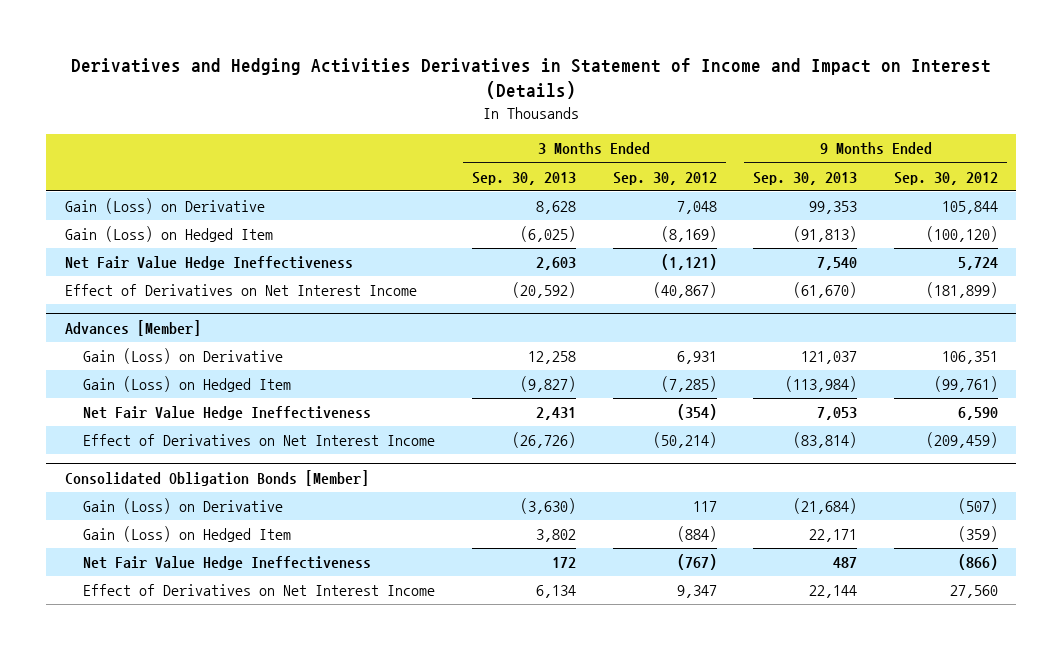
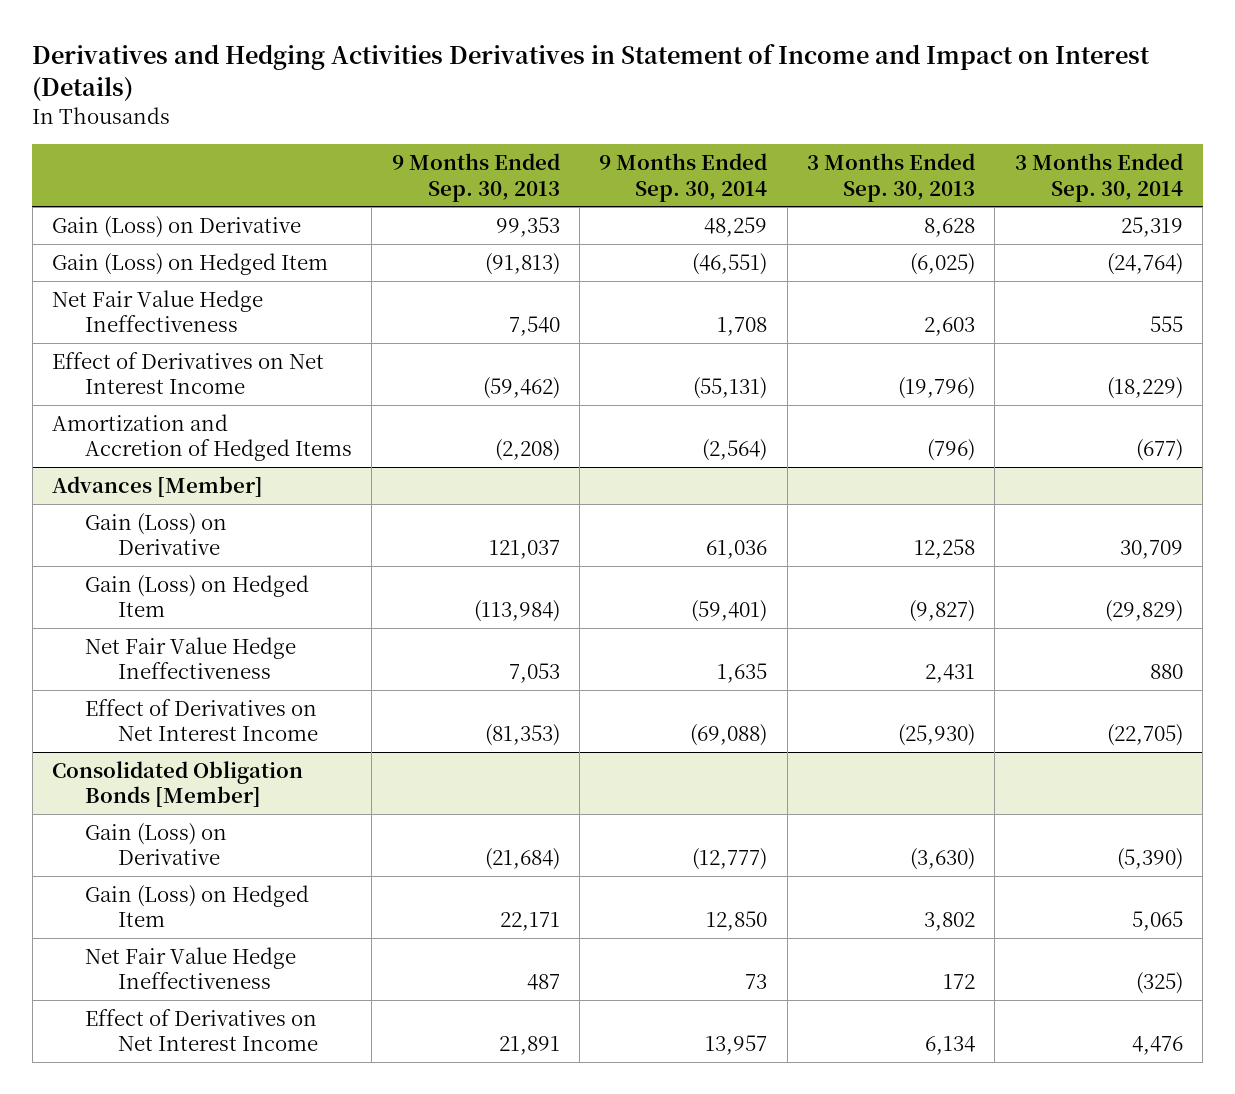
- | 3 Months Ended Sep. 30, 2013 | 3 Months Ended Sep. 30, 2012 | 9 Months Ended Sep. 30, 2013 | 9 Months Ended Sep. 30, 2012
+ | 9 Months Ended Sep. 30, 2013 | 9 Months Ended Sep. 30, 2014 | 3 Months Ended Sep. 30, 2013 | 3 Months Ended Sep. 30, 2014
- Effect of Derivatives on Net Interest Income | (20,592) | (40,867) | (61,670) | (181,899)
+ Effect of Derivatives on Net Interest Income | (59,462) | (55,131) | (19,796) | (18,229)
+ Amortization and Accretion of Hedged Items | (2,208) | (2,564) | (796) | (677)
@ Advances [Member]
- Effect of Derivatives on Net Interest Income | (26,726) | (50,214) | (83,814) | (209,459)
+ Effect of Derivatives on Net Interest Income | (81,353) | (69,088) | (25,930) | (22,705)
@ Consolidated Obligation Bonds [Member]
- Effect of Derivatives on Net Interest Income | 6,134 | 9,347 | 22,144 | 27,560
+ Effect of Derivatives on Net Interest Income | 21,891 | 13,957 | 6,134 | 4,476

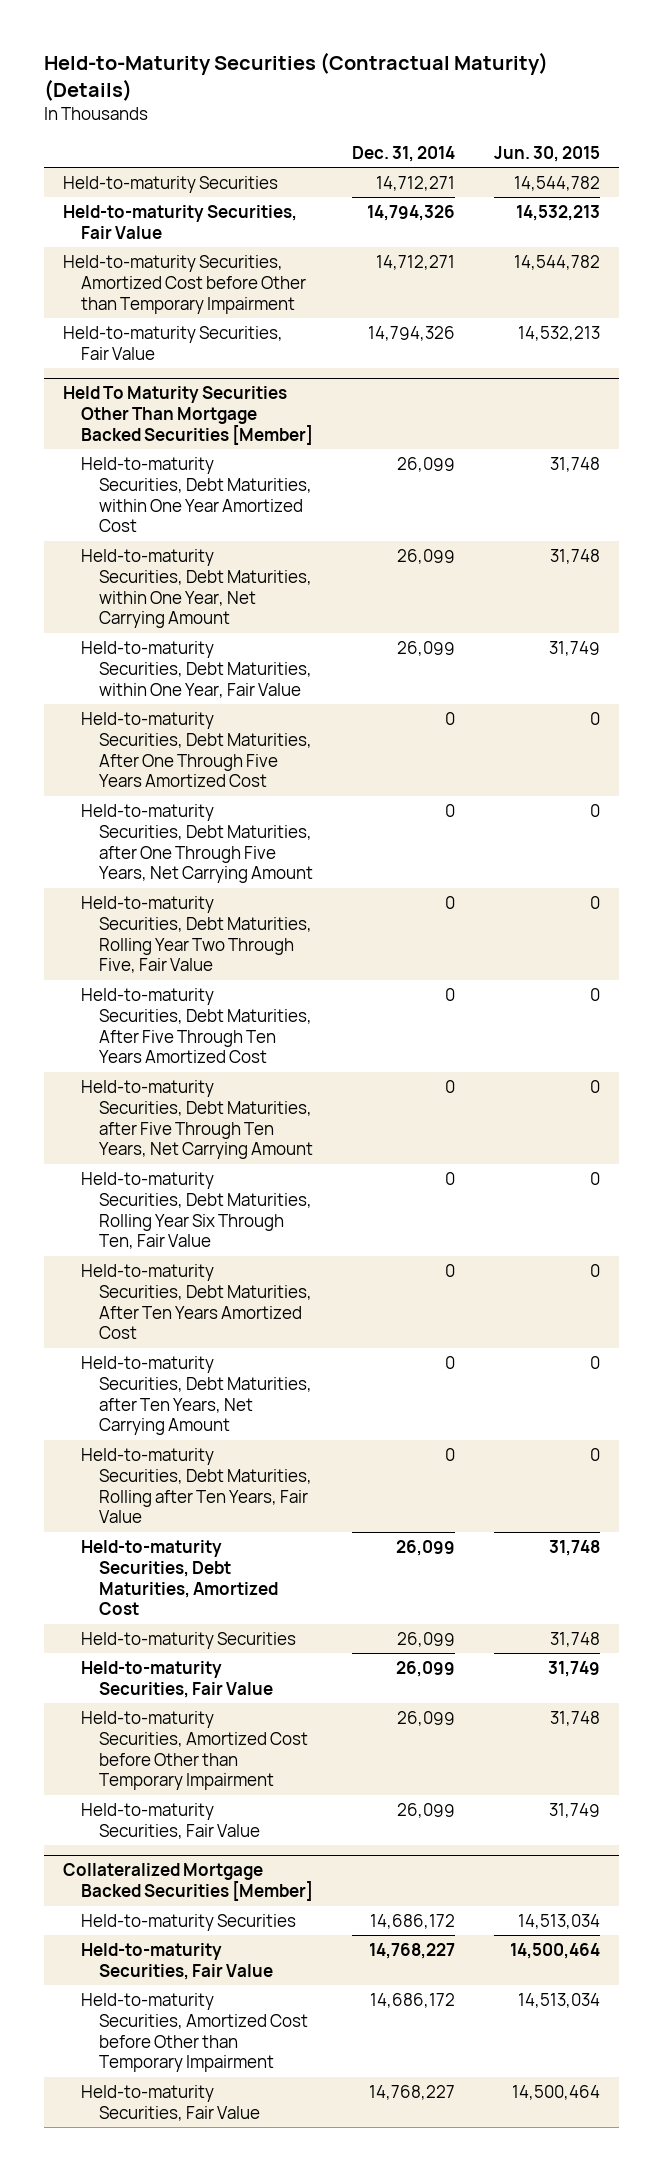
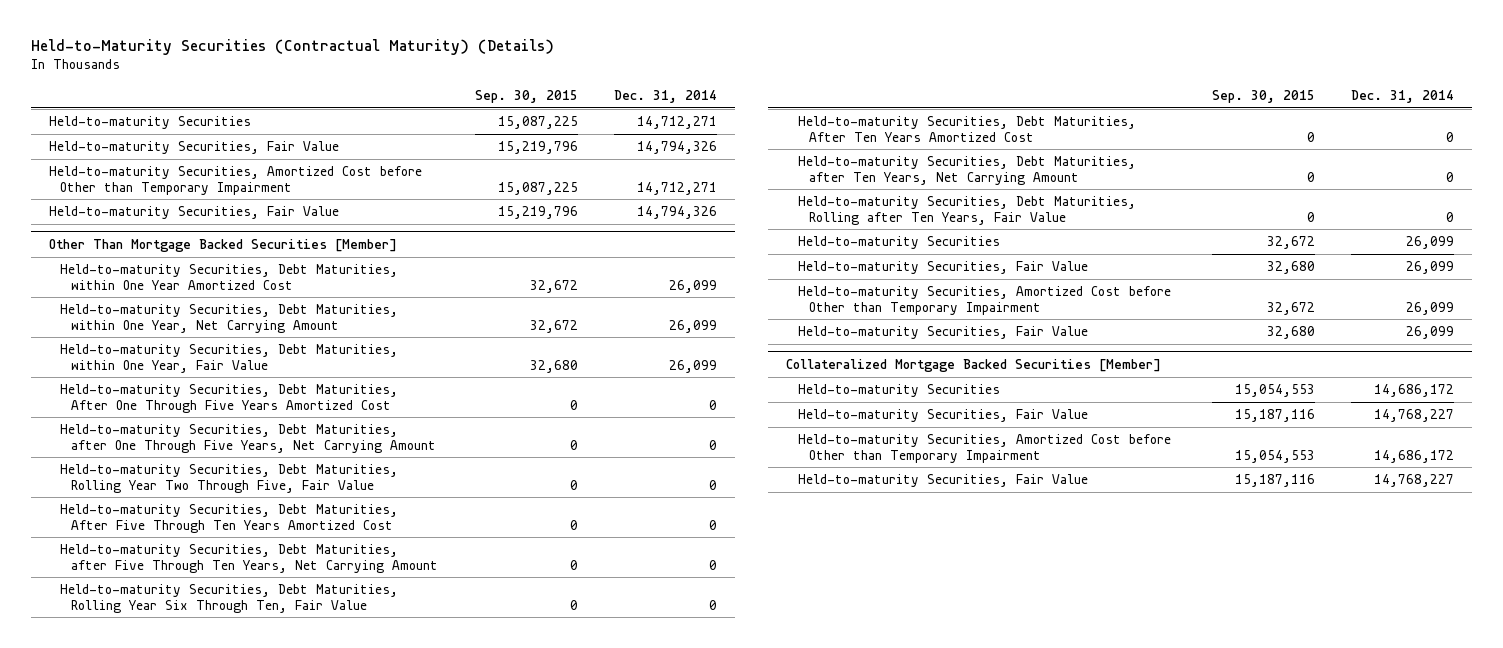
- | Dec. 31, 2014 | Jun. 30, 2015
+ | Sep. 30, 2015 | Dec. 31, 2014
- Held To Maturity Securities Other Than Mortgage Backed Securities [Member]
+ Other Than Mortgage Backed Securities [Member]
- Held-to-maturity Securities, Debt Maturities, Amortized Cost | 26,099 | 31,748

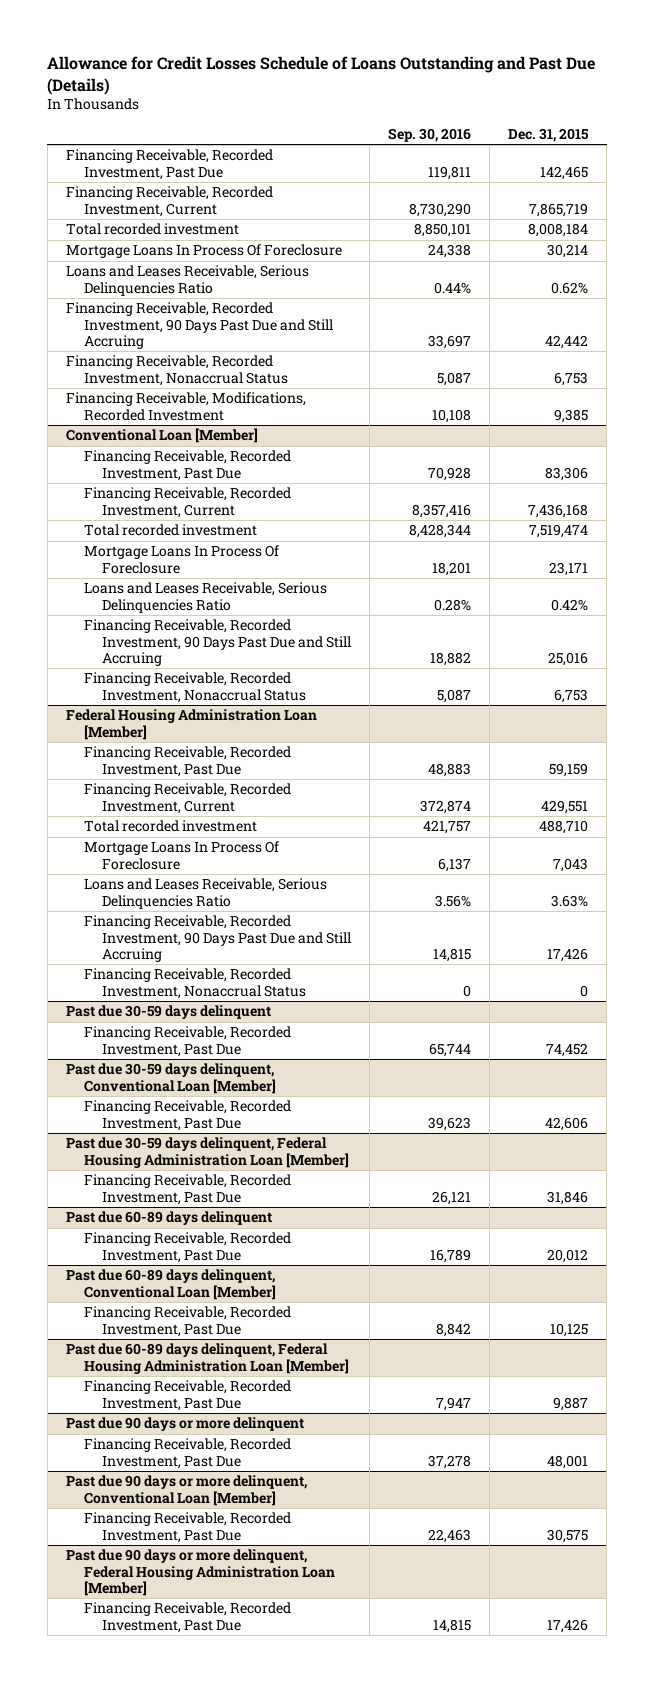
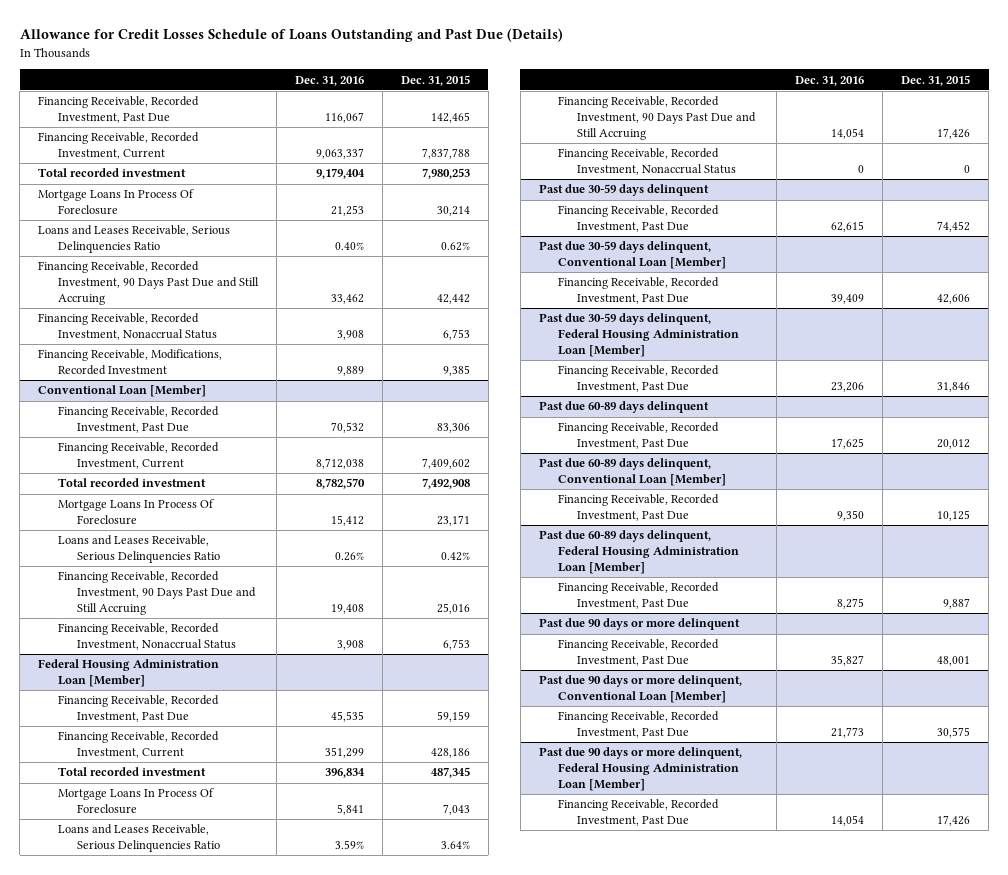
- | Sep. 30, 2016 | Dec. 31, 2015
+ | Dec. 31, 2016 | Dec. 31, 2015
- Financing Receivable, Recorded Investment, Current | 8,730,290 | 7,865,719
- Total recorded investment | 8,850,101 | 8,008,184
+ Financing Receivable, Recorded Investment, Current | 9,063,337 | 7,837,788
+ Total recorded investment | 9,179,404 | 7,980,253
@ Conventional Loan [Member]
- Financing Receivable, Recorded Investment, Current | 8,357,416 | 7,436,168
- Total recorded investment | 8,428,344 | 7,519,474
+ Financing Receivable, Recorded Investment, Current | 8,712,038 | 7,409,602
+ Total recorded investment | 8,782,570 | 7,492,908
@ Federal Housing Administration Loan [Member]
- Financing Receivable, Recorded Investment, Current | 372,874 | 429,551
- Total recorded investment | 421,757 | 488,710
+ Financing Receivable, Recorded Investment, Current | 351,299 | 428,186
+ Total recorded investment | 396,834 | 487,345
- Loans and Leases Receivable, Serious Delinquencies Ratio | 3.56% | 3.63%
+ Loans and Leases Receivable, Serious Delinquencies Ratio | 3.59% | 3.64%

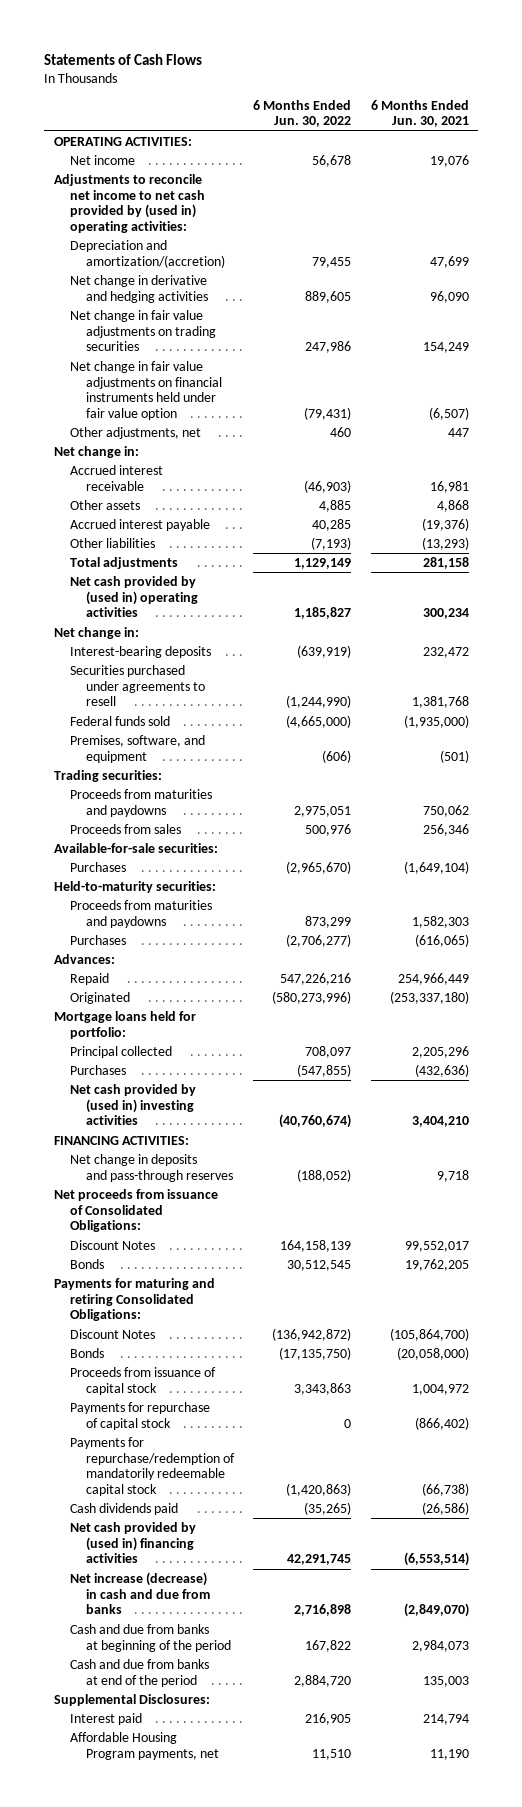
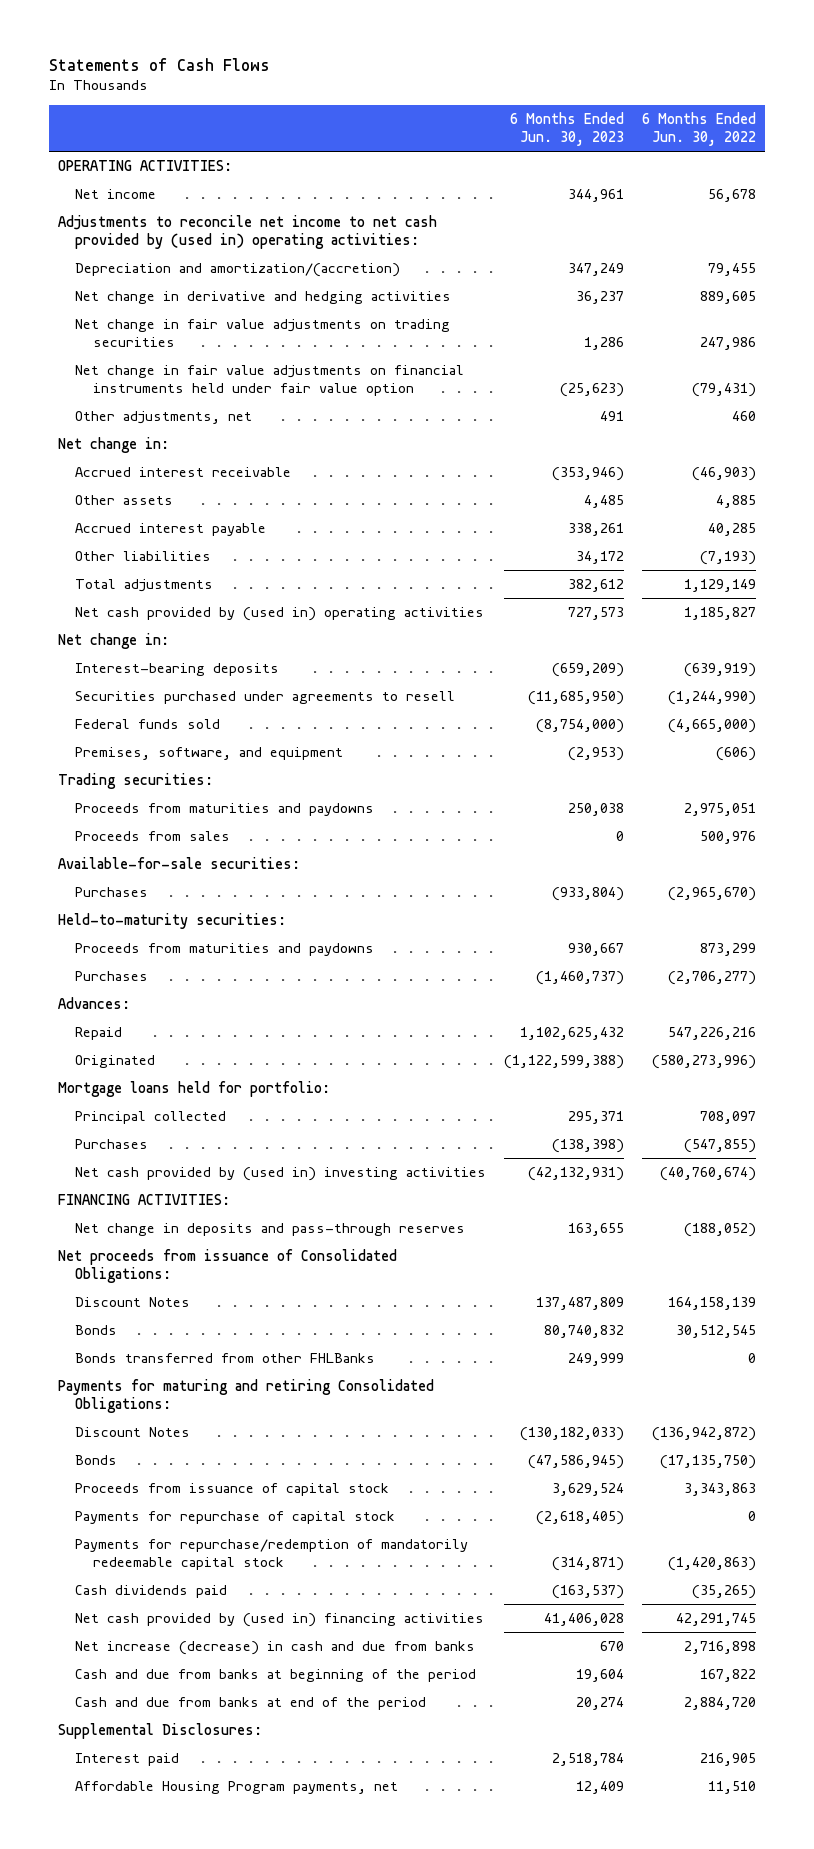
- | 6 Months Ended Jun. 30, 2022 | 6 Months Ended Jun. 30, 2021
+ | 6 Months Ended Jun. 30, 2023 | 6 Months Ended Jun. 30, 2022
+ Bonds transferred from other FHLBanks | 249,999 | 0

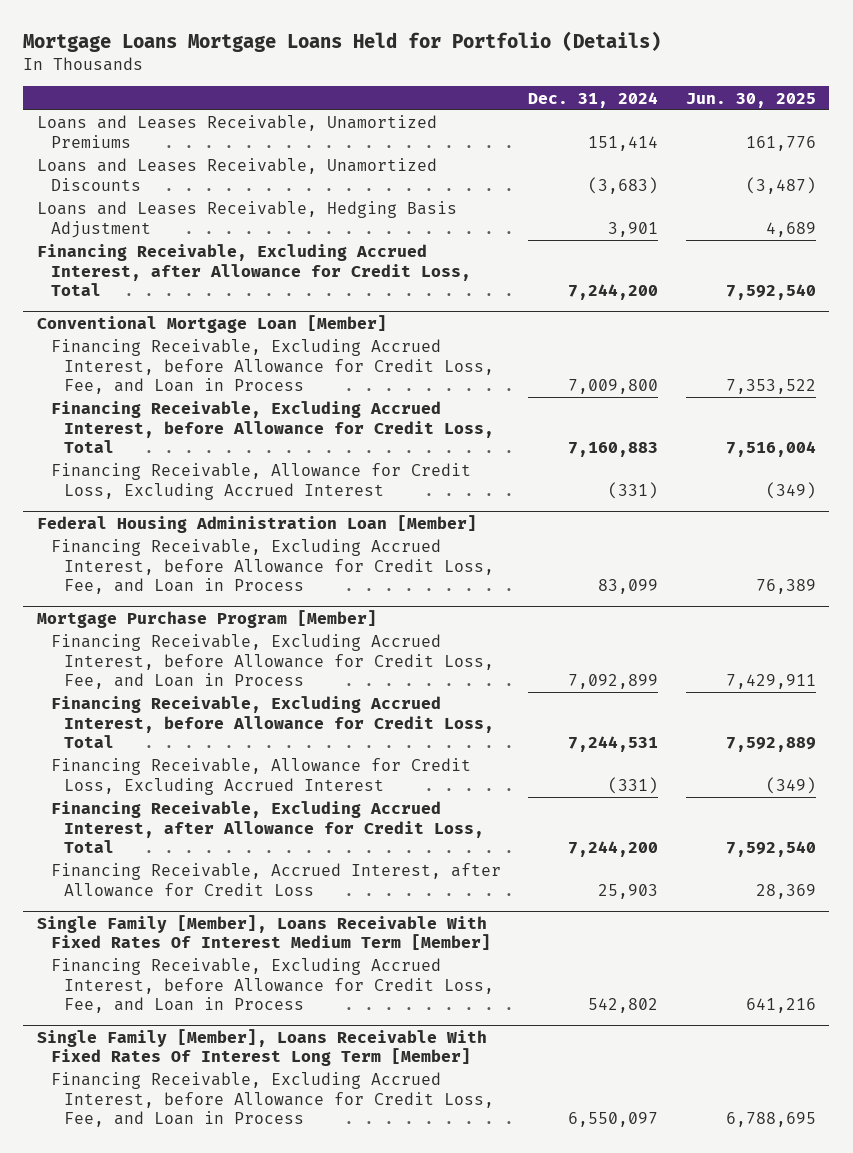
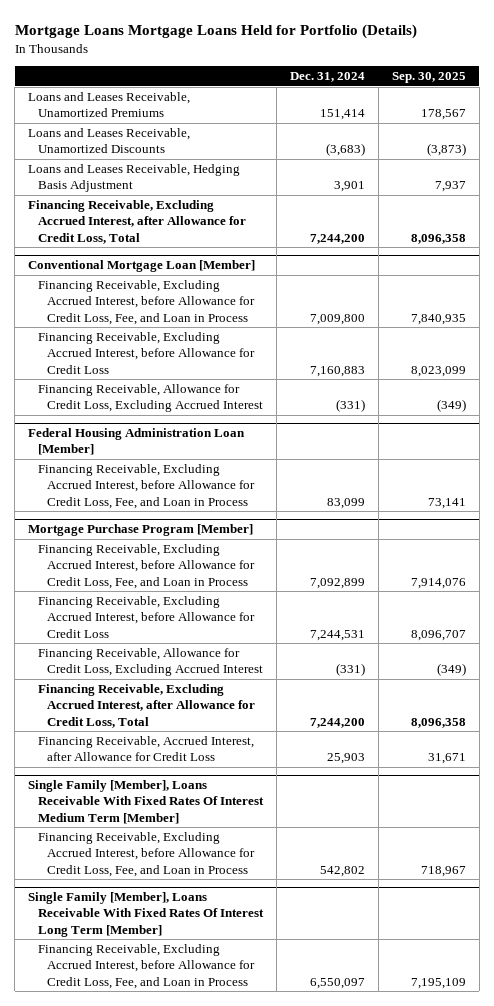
- | Dec. 31, 2024 | Jun. 30, 2025
+ | Dec. 31, 2024 | Sep. 30, 2025
@ Conventional Mortgage Loan [Member]
- Financing Receivable, Excluding Accrued Interest, before Allowance for Credit Loss, Total | 7,160,883 | 7,516,004
+ Financing Receivable, Excluding Accrued Interest, before Allowance for Credit Loss | 7,160,883 | 8,023,099
@ Mortgage Purchase Program [Member]
- Financing Receivable, Excluding Accrued Interest, before Allowance for Credit Loss, Total | 7,244,531 | 7,592,889
+ Financing Receivable, Excluding Accrued Interest, before Allowance for Credit Loss | 7,244,531 | 8,096,707

